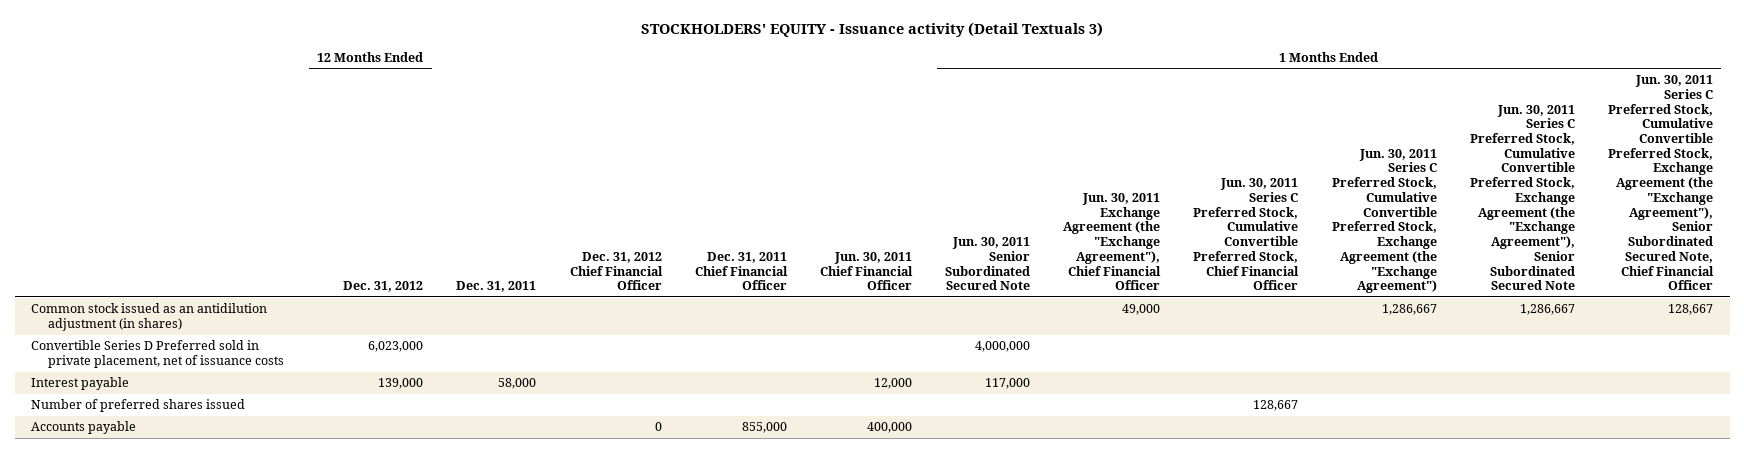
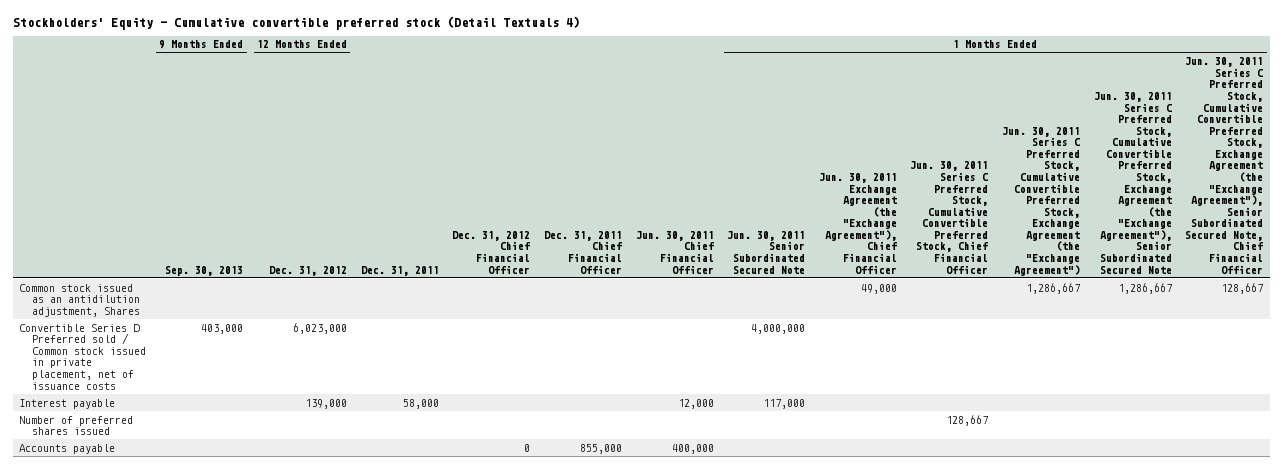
- STOCKHOLDERS' EQUITY - Issuance activity (Detail Textuals 3)
+ Stockholders' Equity - Cumulative convertible preferred stock (Detail Textuals 4)
- | 12 Months Ended Dec. 31, 2012 | Dec. 31, 2011 | Dec. 31, 2012 Chief Financial Officer | Dec. 31, 2011 Chief Financial Officer | Jun. 30, 2011 Chief Financial Officer | 1 Months Ended Jun. 30, 2011 Senior Subordinated Secured Note | 1 Months Ended Jun. 30, 2011 Exchange Agreement (the "Exchange Agreement"), Chief Financial Officer | 1 Months Ended Jun. 30, 2011 Series C Preferred Stock, Cumulative Convertible Preferred Stock, Chief Financial Officer | 1 Months Ended Jun. 30, 2011 Series C Preferred Stock, Cumulative Convertible Preferred Stock, Exchange Agreement (the "Exchange Agreement") | 1 Months Ended Jun. 30, 2011 Series C Preferred Stock, Cumulative Convertible Preferred Stock, Exchange Agreement (the "Exchange Agreement"), Senior Subordinated Secured Note | 1 Months Ended Jun. 30, 2011 Series C Preferred Stock, Cumulative Convertible Preferred Stock, Exchange Agreement (the "Exchange Agreement"), Senior Subordinated Secured Note, Chief Financial Officer
+ | 9 Months Ended Sep. 30, 2013 | 12 Months Ended Dec. 31, 2012 | Dec. 31, 2011 | Dec. 31, 2012 Chief Financial Officer | Dec. 31, 2011 Chief Financial Officer | Jun. 30, 2011 Chief Financial Officer | 1 Months Ended Jun. 30, 2011 Senior Subordinated Secured Note | 1 Months Ended Jun. 30, 2011 Exchange Agreement (the "Exchange Agreement"), Chief Financial Officer | 1 Months Ended Jun. 30, 2011 Series C Preferred Stock, Cumulative Convertible Preferred Stock, Chief Financial Officer | 1 Months Ended Jun. 30, 2011 Series C Preferred Stock, Cumulative Convertible Preferred Stock, Exchange Agreement (the "Exchange Agreement") | 1 Months Ended Jun. 30, 2011 Series C Preferred Stock, Cumulative Convertible Preferred Stock, Exchange Agreement (the "Exchange Agreement"), Senior Subordinated Secured Note | 1 Months Ended Jun. 30, 2011 Series C Preferred Stock, Cumulative Convertible Preferred Stock, Exchange Agreement (the "Exchange Agreement"), Senior Subordinated Secured Note, Chief Financial Officer
- Common stock issued as an antidilution adjustment (in shares) | | | | | | | 49,000 | | 1,286,667 | 1,286,667 | 128,667
- Convertible Series D Preferred sold in private placement, net of issuance costs | 6,023,000 | | | | | 4,000,000 | | | | |
+ Common stock issued as an antidilution adjustment, Shares | | | | | | | | 49,000 | | 1,286,667 | 1,286,667 | 128,667
+ Convertible Series D Preferred sold / Common stock issued in private placement, net of issuance costs | 403,000 | 6,023,000 | | | | | 4,000,000 | | | | |

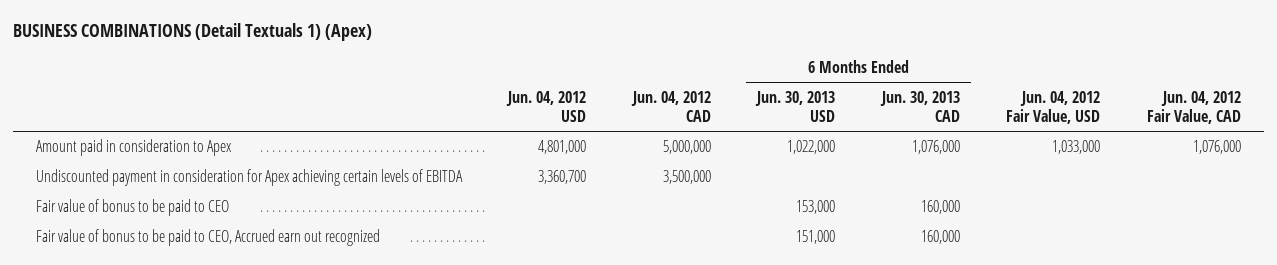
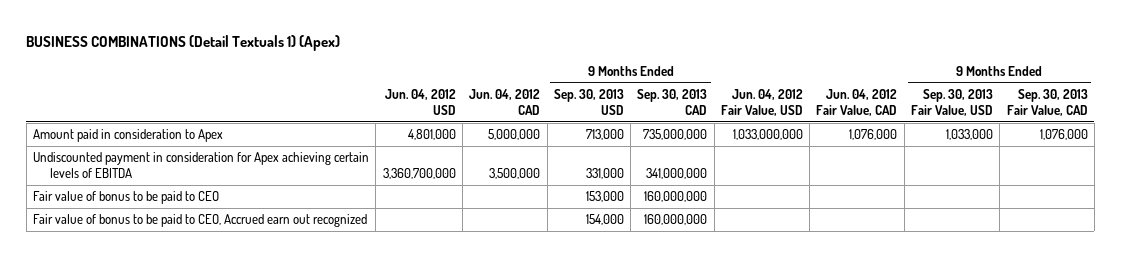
- | Jun. 04, 2012 USD | Jun. 04, 2012 CAD | 6 Months Ended Jun. 30, 2013 USD | 6 Months Ended Jun. 30, 2013 CAD | Jun. 04, 2012 Fair Value, USD | Jun. 04, 2012 Fair Value, CAD
+ | Jun. 04, 2012 USD | Jun. 04, 2012 CAD | 9 Months Ended Sep. 30, 2013 USD | 9 Months Ended Sep. 30, 2013 CAD | Jun. 04, 2012 Fair Value, USD | Jun. 04, 2012 Fair Value, CAD | 9 Months Ended Sep. 30, 2013 Fair Value, USD | 9 Months Ended Sep. 30, 2013 Fair Value, CAD
- Amount paid in consideration to Apex | 4,801,000 | 5,000,000 | 1,022,000 | 1,076,000 | 1,033,000 | 1,076,000
- Undiscounted payment in consideration for Apex achieving certain levels of EBITDA | 3,360,700 | 3,500,000 | | | |
+ Amount paid in consideration to Apex | 4,801,000 | 5,000,000 | 713,000 | 735,000,000 | 1,033,000,000 | 1,076,000 | 1,033,000 | 1,076,000
+ Undiscounted payment in consideration for Apex achieving certain levels of EBITDA | 3,360,700,000 | 3,500,000 | 331,000 | 341,000,000 | | | |

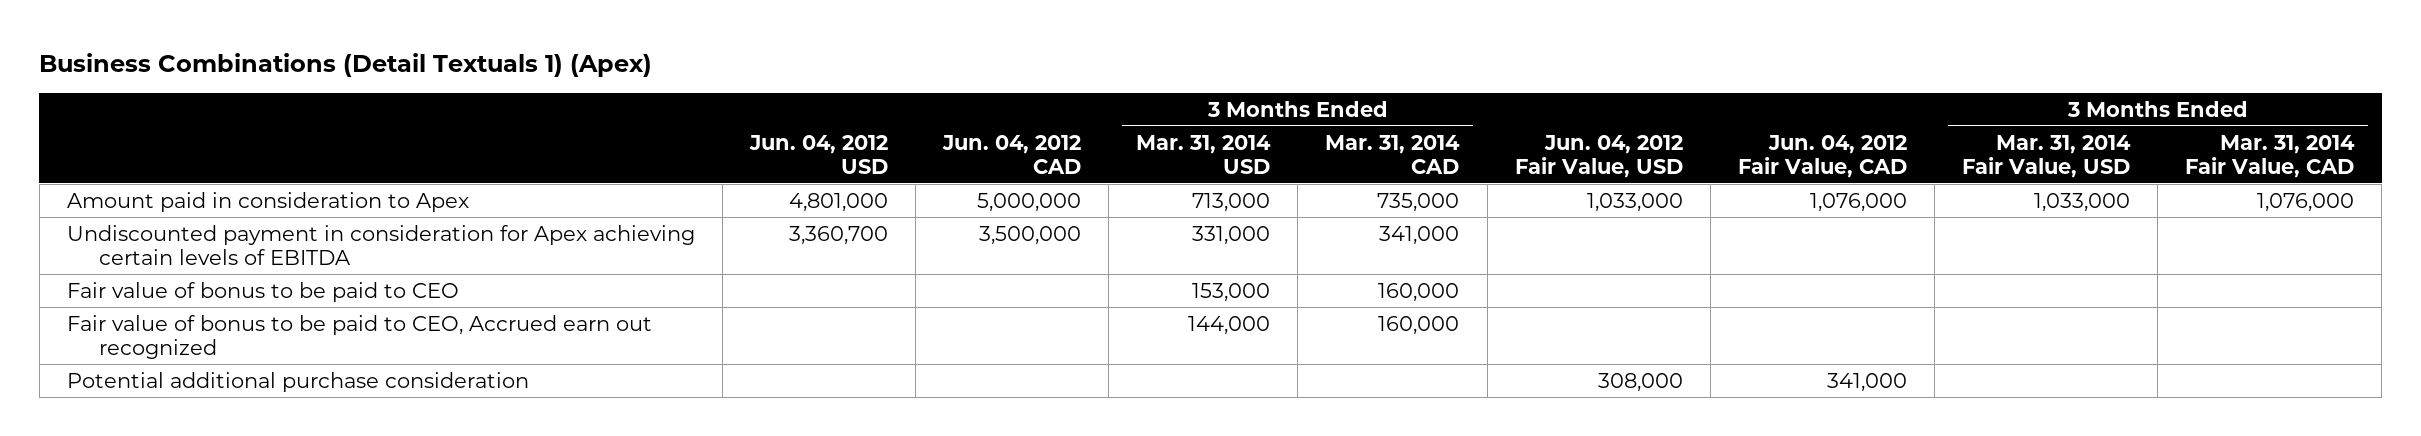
- BUSINESS COMBINATIONS (Detail Textuals 1) (Apex)
+ Business Combinations (Detail Textuals 1) (Apex)
- | Jun. 04, 2012 USD | Jun. 04, 2012 CAD | 9 Months Ended Sep. 30, 2013 USD | 9 Months Ended Sep. 30, 2013 CAD | Jun. 04, 2012 Fair Value, USD | Jun. 04, 2012 Fair Value, CAD | 9 Months Ended Sep. 30, 2013 Fair Value, USD | 9 Months Ended Sep. 30, 2013 Fair Value, CAD
+ | Jun. 04, 2012 USD | Jun. 04, 2012 CAD | 3 Months Ended Mar. 31, 2014 USD | 3 Months Ended Mar. 31, 2014 CAD | Jun. 04, 2012 Fair Value, USD | Jun. 04, 2012 Fair Value, CAD | 3 Months Ended Mar. 31, 2014 Fair Value, USD | 3 Months Ended Mar. 31, 2014 Fair Value, CAD
- Amount paid in consideration to Apex | 4,801,000 | 5,000,000 | 713,000 | 735,000,000 | 1,033,000,000 | 1,076,000 | 1,033,000 | 1,076,000
- Undiscounted payment in consideration for Apex achieving certain levels of EBITDA | 3,360,700,000 | 3,500,000 | 331,000 | 341,000,000 | | | |
+ Amount paid in consideration to Apex | 4,801,000 | 5,000,000 | 713,000 | 735,000 | 1,033,000 | 1,076,000 | 1,033,000 | 1,076,000
+ Undiscounted payment in consideration for Apex achieving certain levels of EBITDA | 3,360,700 | 3,500,000 | 331,000 | 341,000 | | | |
+ Potential additional purchase consideration | | | | | 308,000 | 341,000 | |

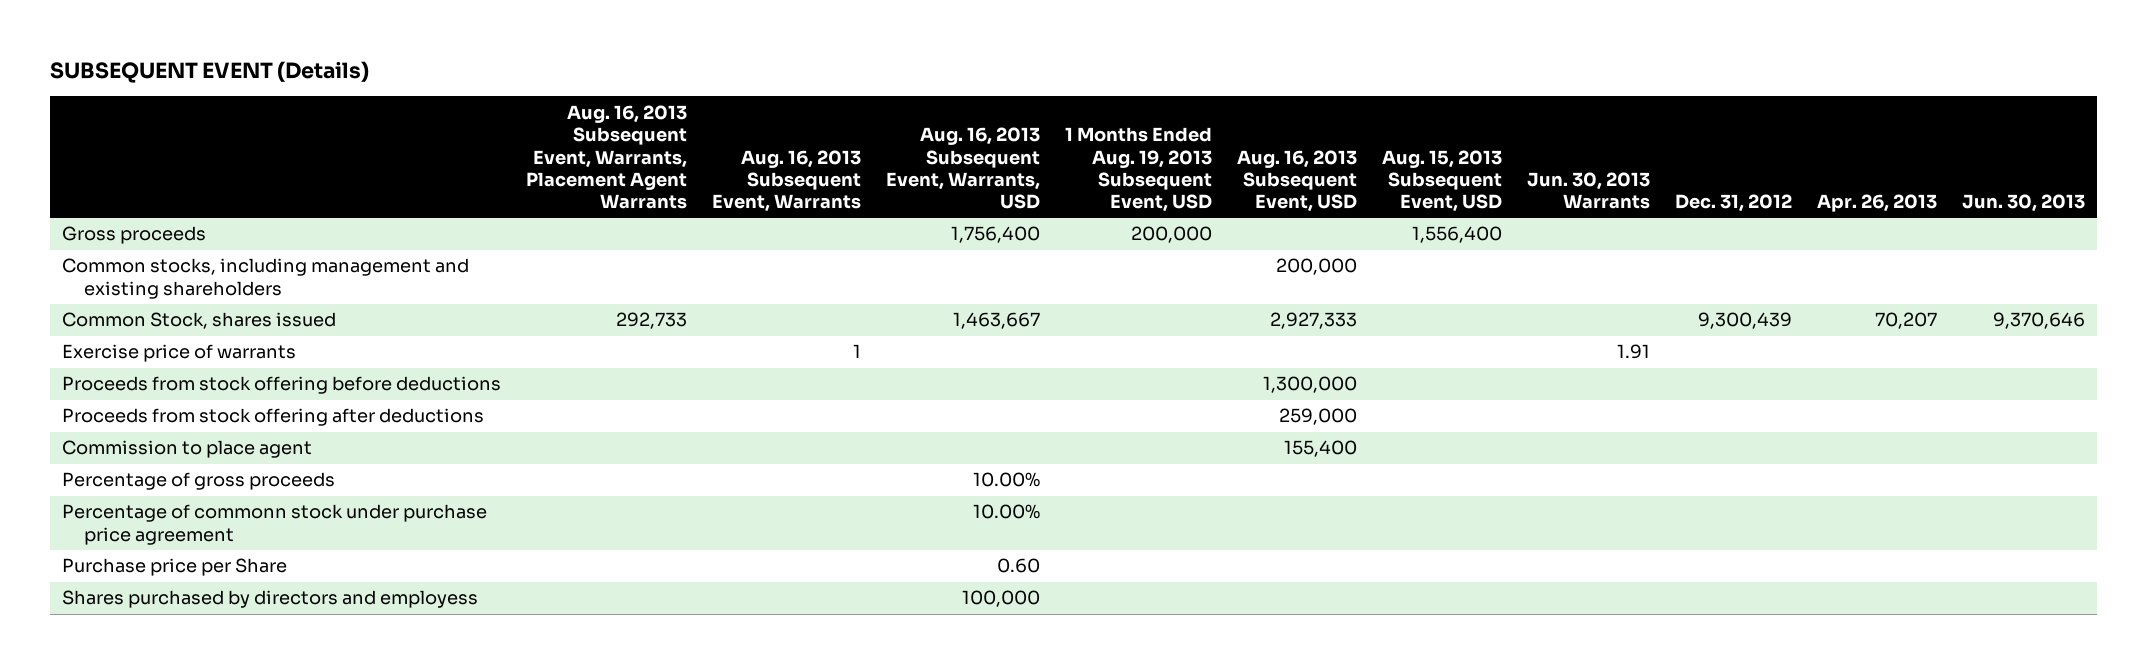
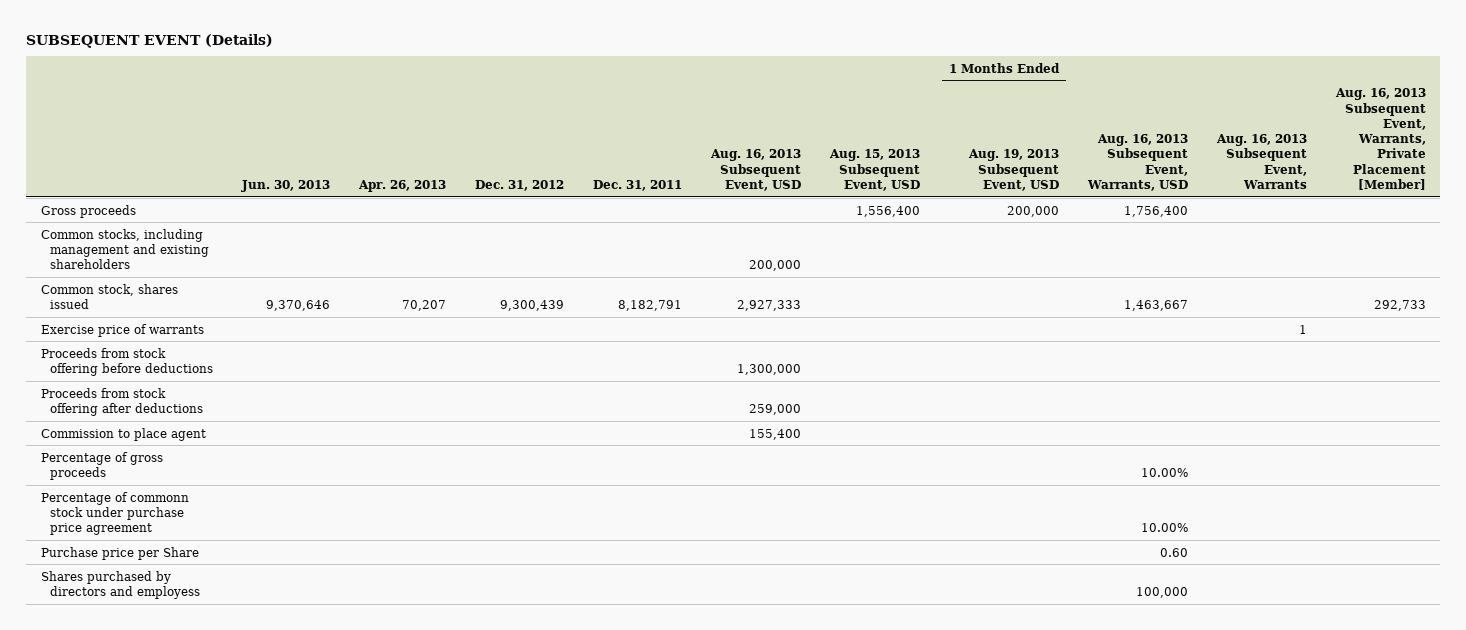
- | Aug. 16, 2013 Subsequent Event, Warrants, Placement Agent Warrants | Aug. 16, 2013 Subsequent Event, Warrants | Aug. 16, 2013 Subsequent Event, Warrants, USD | 1 Months Ended Aug. 19, 2013 Subsequent Event, USD | Aug. 16, 2013 Subsequent Event, USD | Aug. 15, 2013 Subsequent Event, USD | Jun. 30, 2013 Warrants | Dec. 31, 2012 | Apr. 26, 2013 | Jun. 30, 2013
+ | Jun. 30, 2013 | Apr. 26, 2013 | Dec. 31, 2012 | Dec. 31, 2011 | Aug. 16, 2013 Subsequent Event, USD | Aug. 15, 2013 Subsequent Event, USD | 1 Months Ended Aug. 19, 2013 Subsequent Event, USD | Aug. 16, 2013 Subsequent Event, Warrants, USD | Aug. 16, 2013 Subsequent Event, Warrants | Aug. 16, 2013 Subsequent Event, Warrants, Private Placement [Member]
- Common Stock, shares issued | 292,733 | | 1,463,667 | | 2,927,333 | | | 9,300,439 | 70,207 | 9,370,646
+ Common stock, shares issued | 9,370,646 | 70,207 | 9,300,439 | 8,182,791 | 2,927,333 | | | 1,463,667 | | 292,733

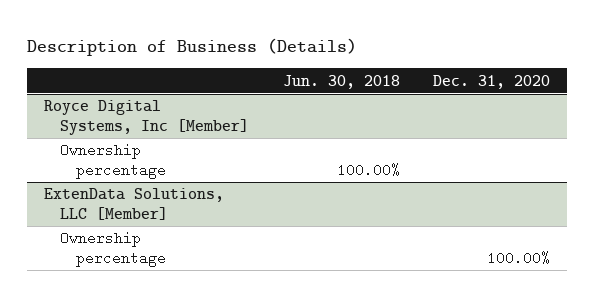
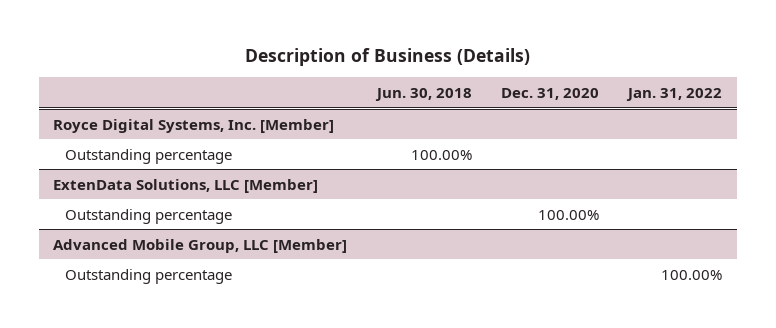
- | Jun. 30, 2018 | Dec. 31, 2020
+ | Jun. 30, 2018 | Dec. 31, 2020 | Jan. 31, 2022
- Royce Digital Systems, Inc [Member]
- Ownership percentage | 100.00% |
+ Royce Digital Systems, Inc. [Member]
+ Outstanding percentage | 100.00% | |
@ ExtenData Solutions, LLC [Member]
- Ownership percentage | | 100.00%
+ Outstanding percentage | | 100.00% |
+ Advanced Mobile Group, LLC [Member]
+ Outstanding percentage | | | 100.00%

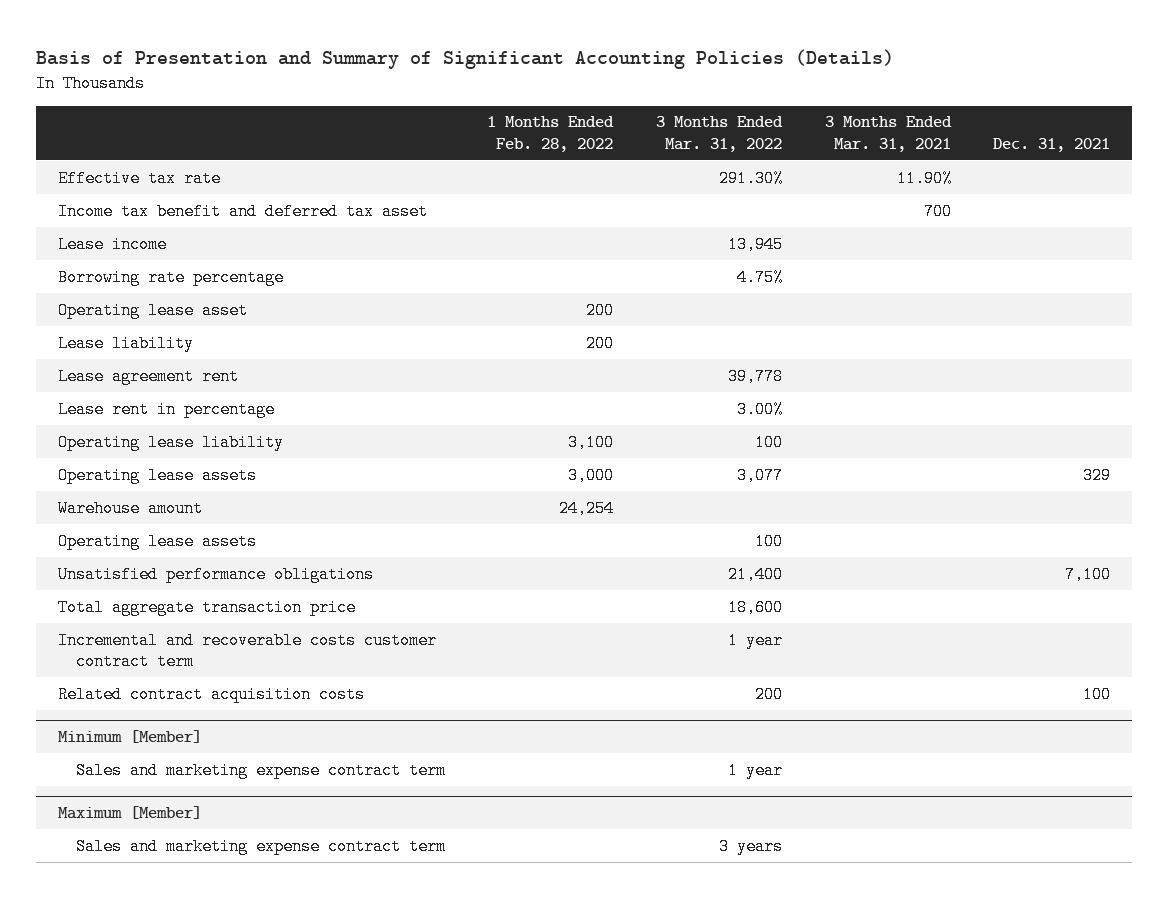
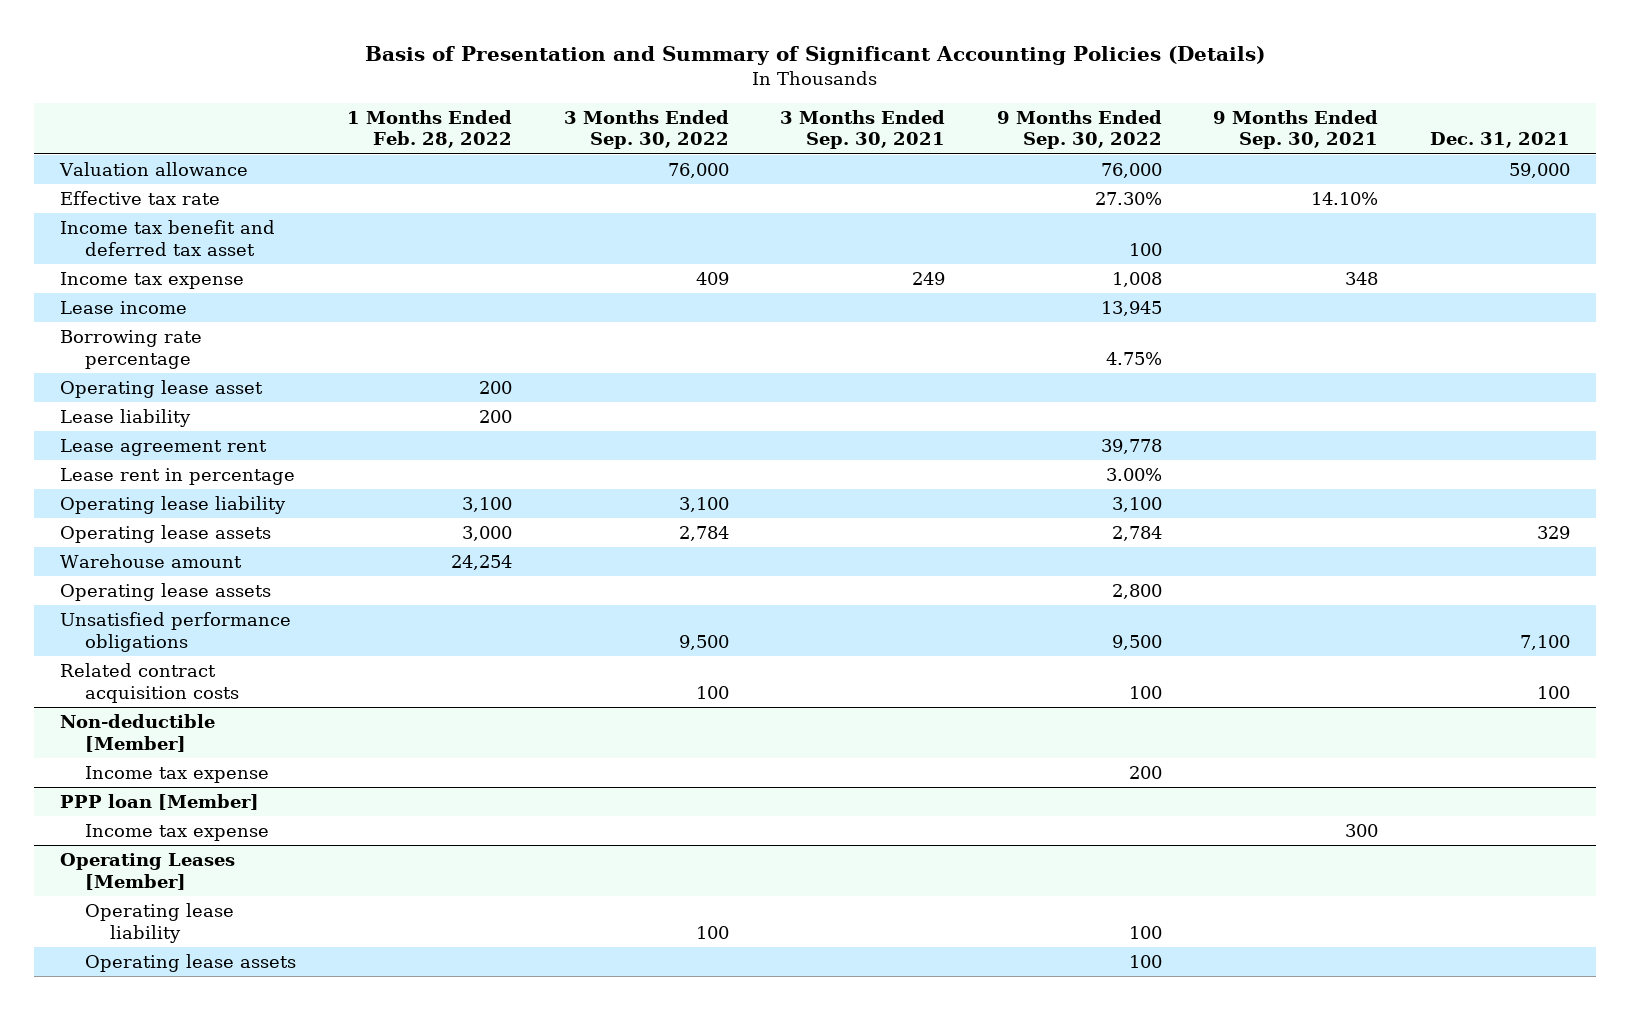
- | 1 Months Ended Feb. 28, 2022 | 3 Months Ended Mar. 31, 2022 | 3 Months Ended Mar. 31, 2021 | Dec. 31, 2021
+ | 1 Months Ended Feb. 28, 2022 | 3 Months Ended Sep. 30, 2022 | 3 Months Ended Sep. 30, 2021 | 9 Months Ended Sep. 30, 2022 | 9 Months Ended Sep. 30, 2021 | Dec. 31, 2021
+ Valuation allowance | | 76,000 | | 76,000 | | 59,000
+ Income tax expense | | 409 | 249 | 1,008 | 348 |
- Total aggregate transaction price | | 18,600 | |
- Incremental and recoverable costs customer contract term | | 1 year | |
- Minimum [Member]
- Sales and marketing expense contract term | | 1 year | |
- Maximum [Member]
- Sales and marketing expense contract term | | 3 years | |
+ Non-deductible [Member]
+ Income tax expense | | | | 200 | |
+ PPP loan [Member]
+ Income tax expense | | | | | 300 |
+ Operating Leases [Member]
+ Operating lease liability | | 100 | | 100 | |
+ Operating lease assets | | | | 100 | |

